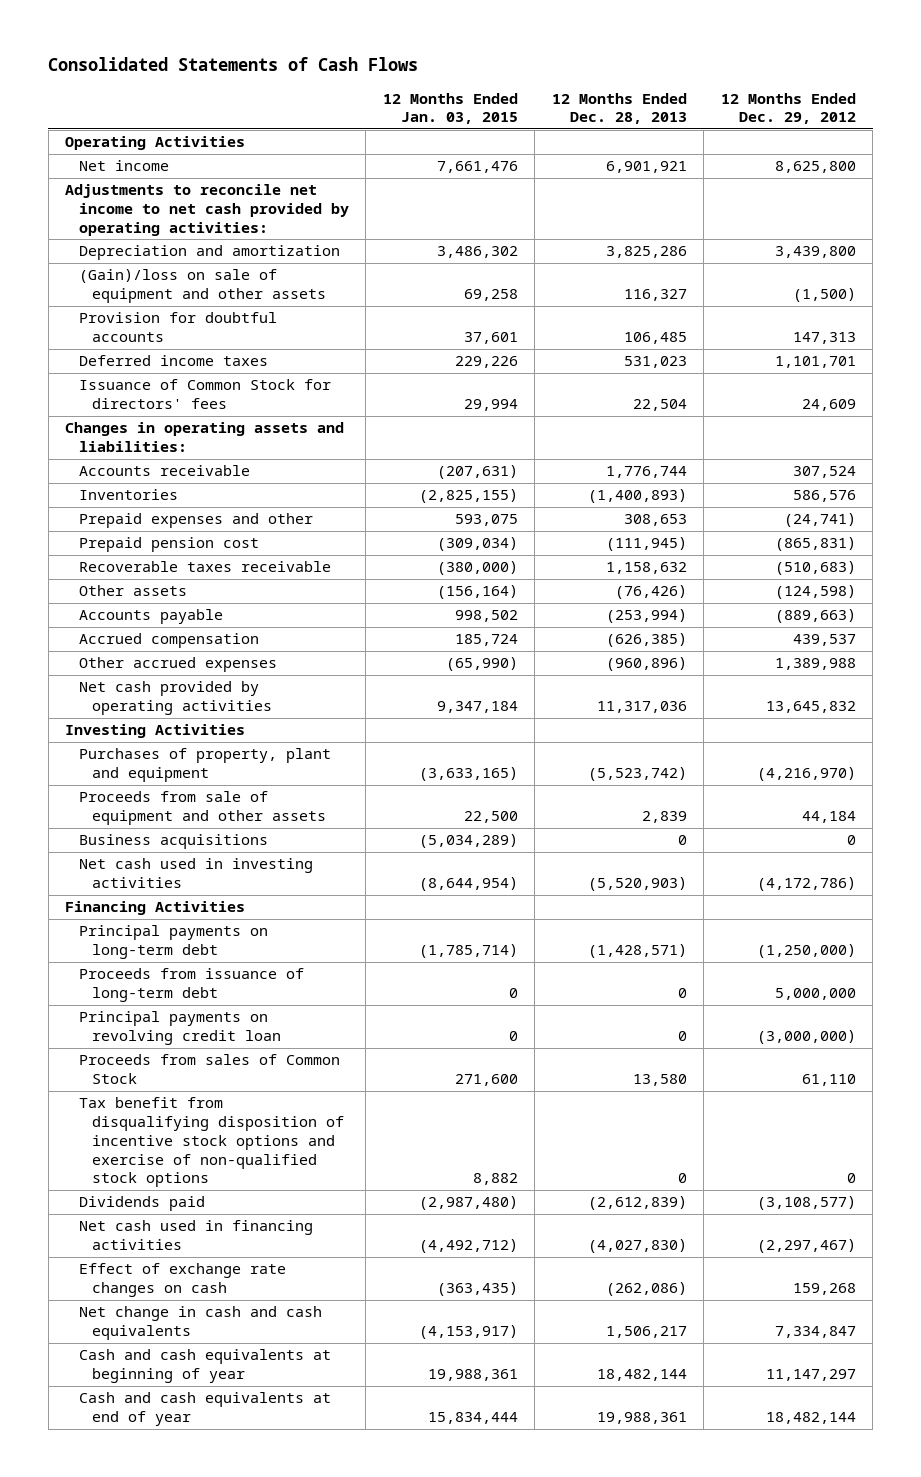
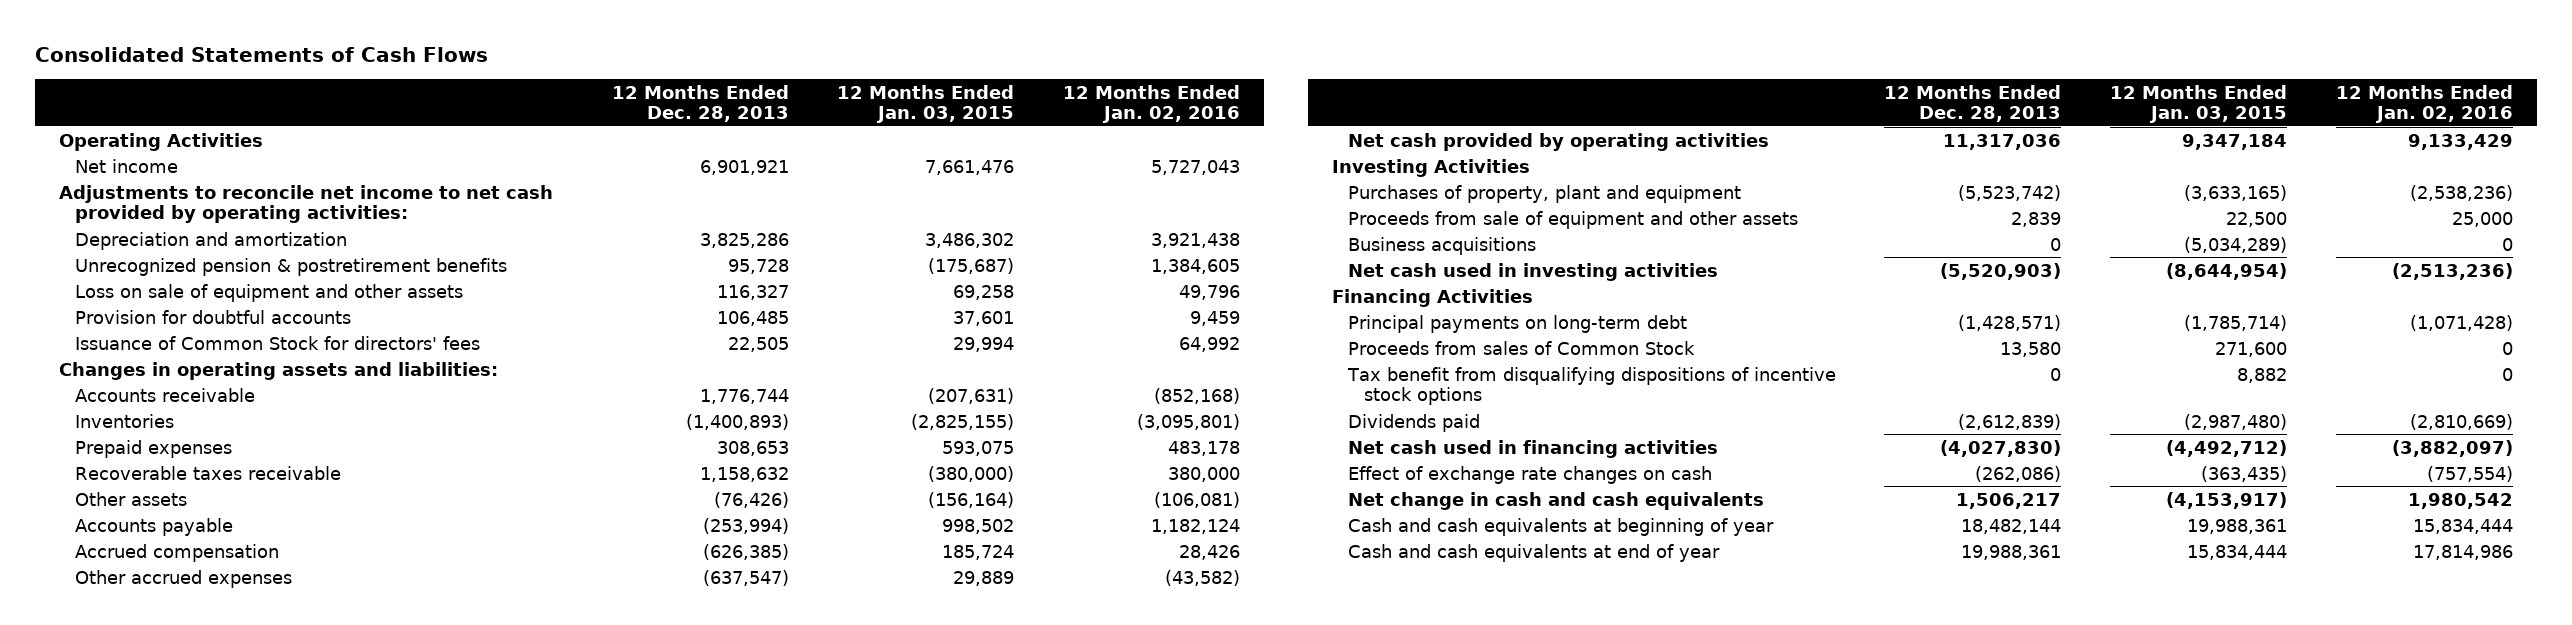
- | 12 Months Ended Jan. 03, 2015 | 12 Months Ended Dec. 28, 2013 | 12 Months Ended Dec. 29, 2012
+ | 12 Months Ended Dec. 28, 2013 | 12 Months Ended Jan. 03, 2015 | 12 Months Ended Jan. 02, 2016
- (Gain)/loss on sale of equipment and other assets | 69,258 | 116,327 | (1,500)
+ Unrecognized pension & postretirement benefits | 95,728 | (175,687) | 1,384,605
+ Loss on sale of equipment and other assets | 116,327 | 69,258 | 49,796
- Deferred income taxes | 229,226 | 531,023 | 1,101,701
- Issuance of Common Stock for directors' fees | 29,994 | 22,504 | 24,609
+ Issuance of Common Stock for directors' fees | 22,505 | 29,994 | 64,992
- Prepaid expenses and other | 593,075 | 308,653 | (24,741)
- Prepaid pension cost | (309,034) | (111,945) | (865,831)
+ Prepaid expenses | 308,653 | 593,075 | 483,178
- Other accrued expenses | (65,990) | (960,896) | 1,389,988
+ Other accrued expenses | (637,547) | 29,889 | (43,582)
- Proceeds from issuance of long-term debt | 0 | 0 | 5,000,000
- Principal payments on revolving credit loan | 0 | 0 | (3,000,000)
- Tax benefit from disqualifying disposition of incentive stock options and exercise of non-qualified stock options | 8,882 | 0 | 0
+ Tax benefit from disqualifying dispositions of incentive stock options | 0 | 8,882 | 0

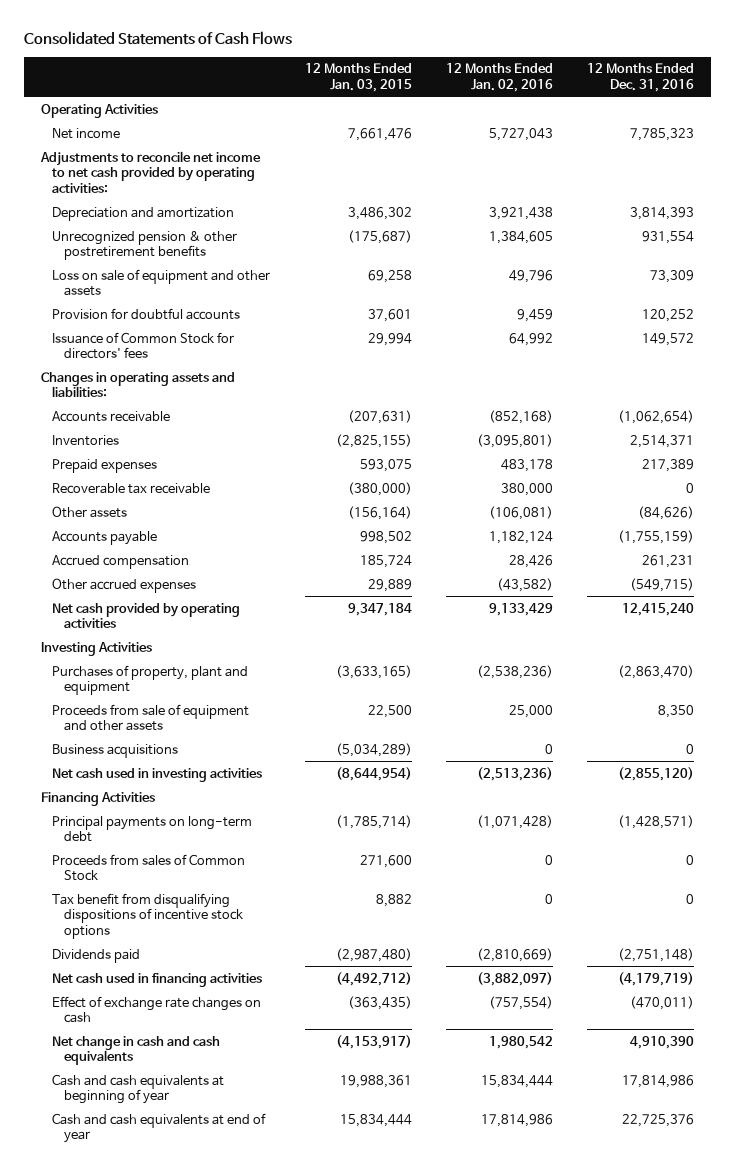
- | 12 Months Ended Dec. 28, 2013 | 12 Months Ended Jan. 03, 2015 | 12 Months Ended Jan. 02, 2016
+ | 12 Months Ended Jan. 03, 2015 | 12 Months Ended Jan. 02, 2016 | 12 Months Ended Dec. 31, 2016
- Unrecognized pension & postretirement benefits | 95,728 | (175,687) | 1,384,605
+ Unrecognized pension & other postretirement benefits | (175,687) | 1,384,605 | 931,554
- Recoverable taxes receivable | 1,158,632 | (380,000) | 380,000
+ Recoverable tax receivable | (380,000) | 380,000 | 0

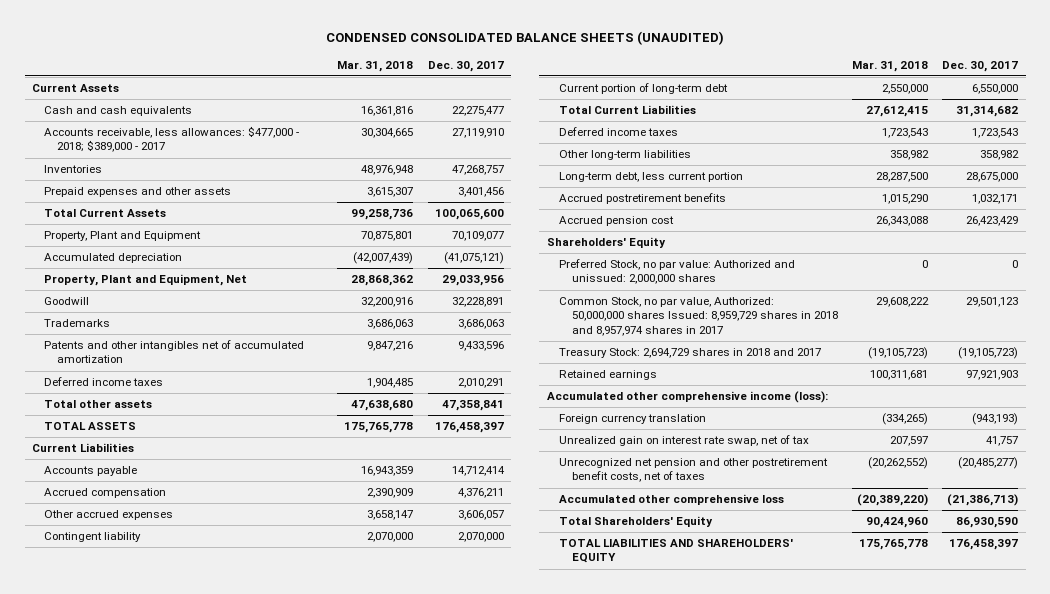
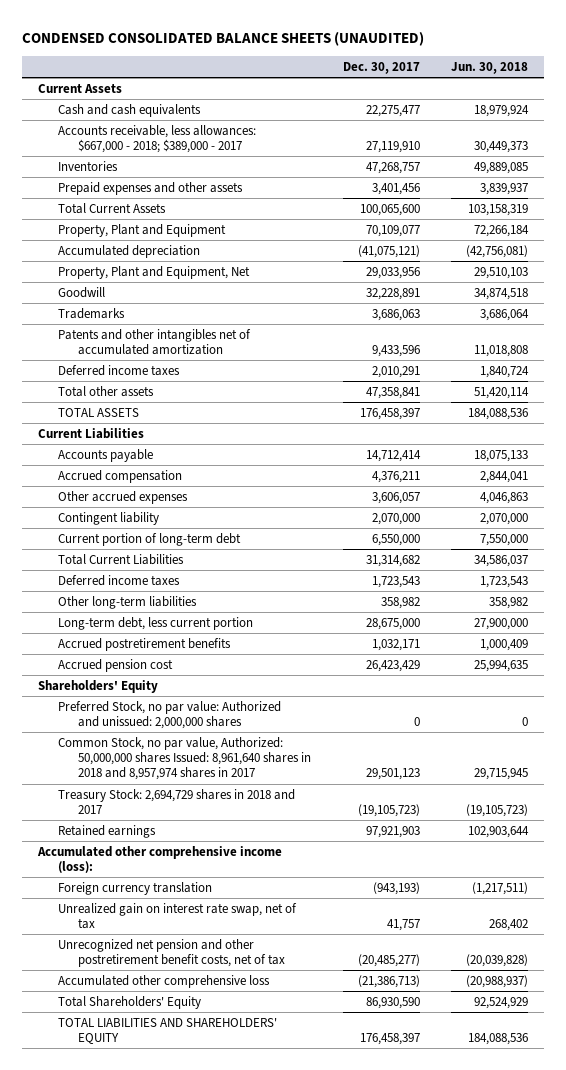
- | Mar. 31, 2018 | Dec. 30, 2017
+ | Dec. 30, 2017 | Jun. 30, 2018
- Accounts receivable, less allowances: $477,000 - 2018; $389,000 - 2017 | 30,304,665 | 27,119,910
+ Accounts receivable, less allowances: $667,000 - 2018; $389,000 - 2017 | 27,119,910 | 30,449,373
- Common Stock, no par value, Authorized: 50,000,000 shares Issued: 8,959,729 shares in 2018 and 8,957,974 shares in 2017 | 29,608,222 | 29,501,123
+ Common Stock, no par value, Authorized: 50,000,000 shares Issued: 8,961,640 shares in 2018 and 8,957,974 shares in 2017 | 29,501,123 | 29,715,945
- Unrecognized net pension and other postretirement benefit costs, net of taxes | (20,262,552) | (20,485,277)
+ Unrecognized net pension and other postretirement benefit costs, net of tax | (20,485,277) | (20,039,828)

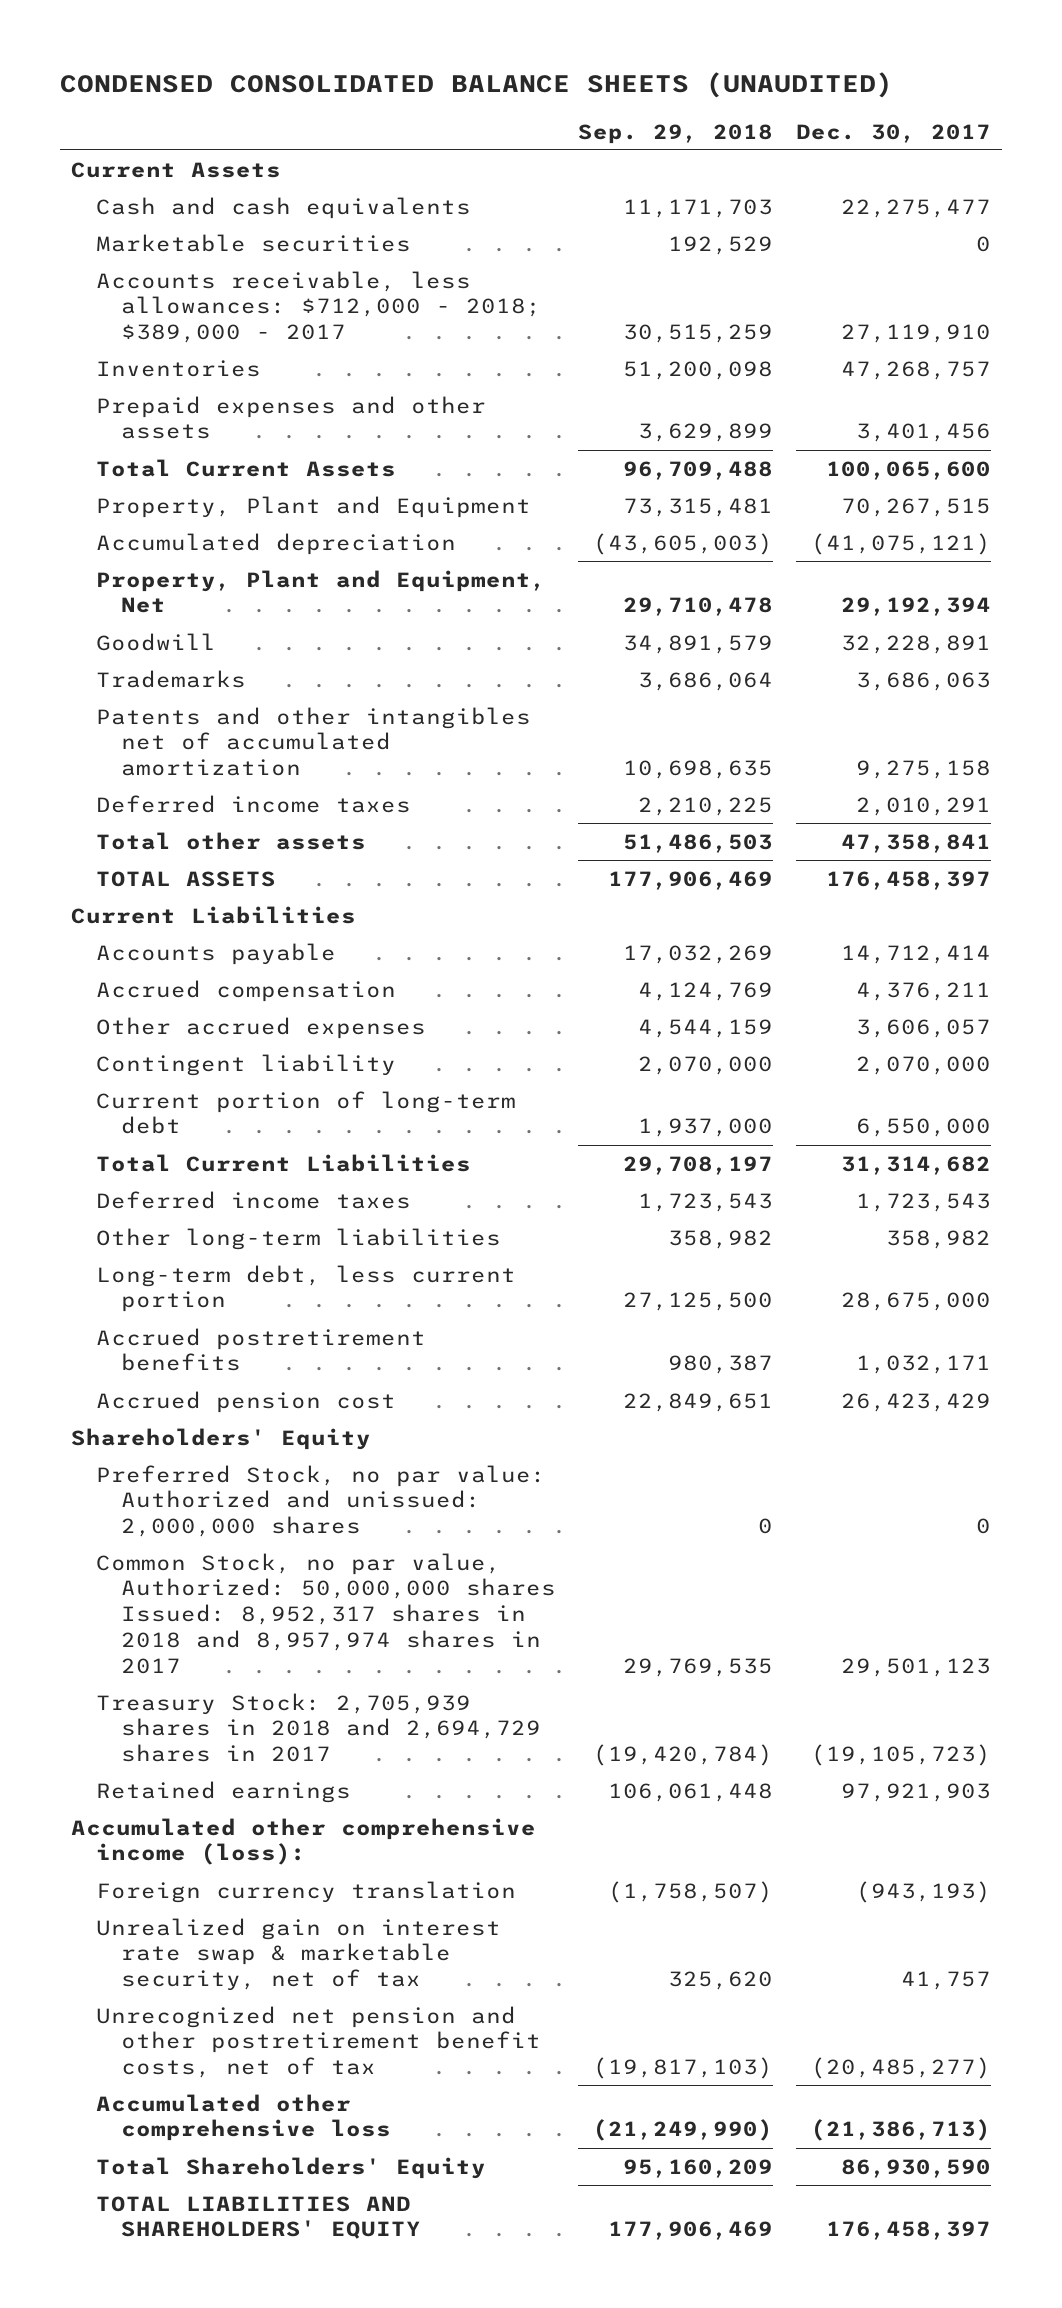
- | Dec. 30, 2017 | Jun. 30, 2018
+ | Sep. 29, 2018 | Dec. 30, 2017
- Accounts receivable, less allowances: $667,000 - 2018; $389,000 - 2017 | 27,119,910 | 30,449,373
+ Marketable securities | 192,529 | 0
+ Accounts receivable, less allowances: $712,000 - 2018; $389,000 - 2017 | 30,515,259 | 27,119,910
- Property, Plant and Equipment | 70,109,077 | 72,266,184
+ Property, Plant and Equipment | 73,315,481 | 70,267,515
- Property, Plant and Equipment, Net | 29,033,956 | 29,510,103
+ Property, Plant and Equipment, Net | 29,710,478 | 29,192,394
- Patents and other intangibles net of accumulated amortization | 9,433,596 | 11,018,808
+ Patents and other intangibles net of accumulated amortization | 10,698,635 | 9,275,158
- Common Stock, no par value, Authorized: 50,000,000 shares Issued: 8,961,640 shares in 2018 and 8,957,974 shares in 2017 | 29,501,123 | 29,715,945
- Treasury Stock: 2,694,729 shares in 2018 and 2017 | (19,105,723) | (19,105,723)
+ Common Stock, no par value, Authorized: 50,000,000 shares Issued: 8,952,317 shares in 2018 and 8,957,974 shares in 2017 | 29,769,535 | 29,501,123
+ Treasury Stock: 2,705,939 shares in 2018 and 2,694,729 shares in 2017 | (19,420,784) | (19,105,723)
- Unrealized gain on interest rate swap, net of tax | 41,757 | 268,402
+ Unrealized gain on interest rate swap & marketable security, net of tax | 325,620 | 41,757

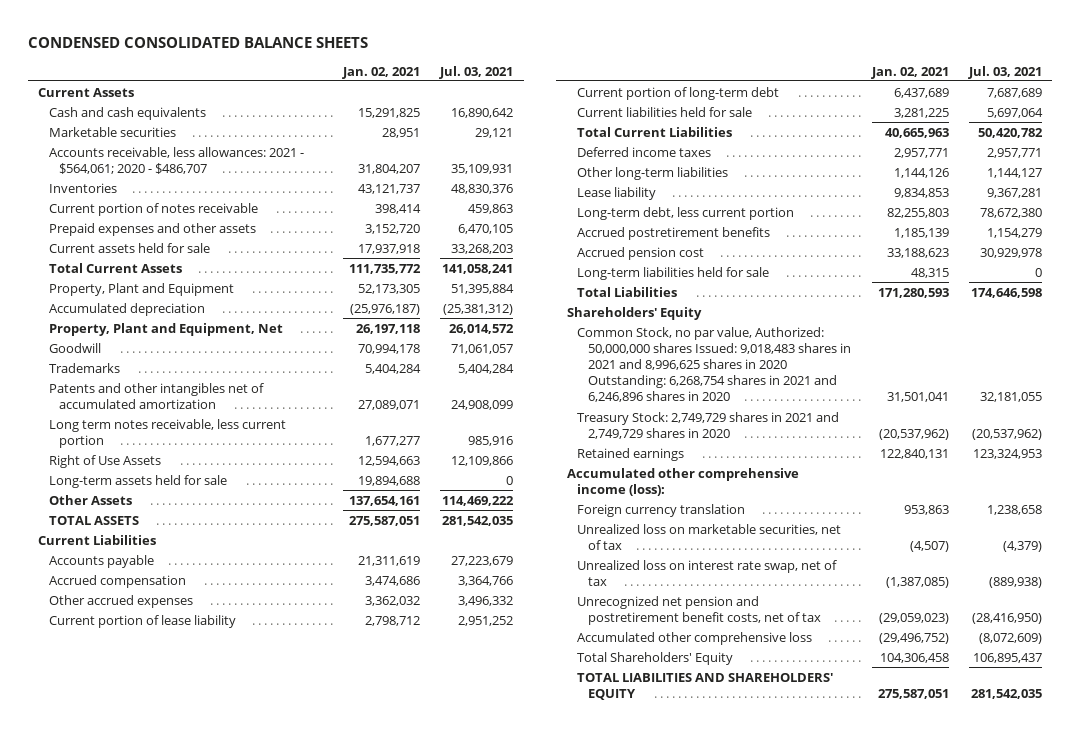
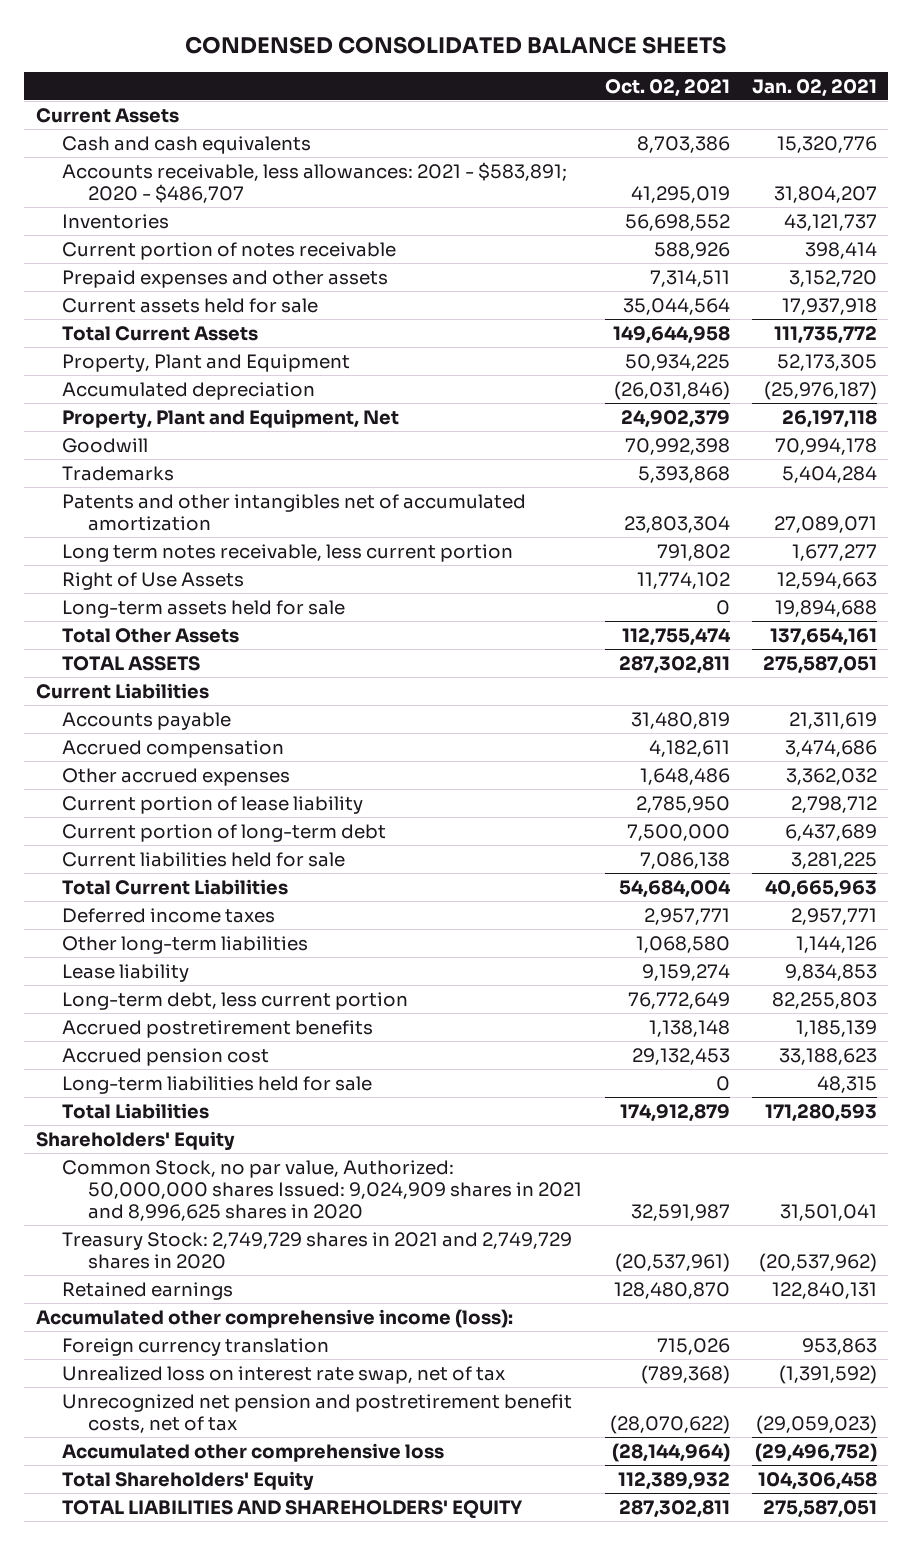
- | Jan. 02, 2021 | Jul. 03, 2021
+ | Oct. 02, 2021 | Jan. 02, 2021
- Cash and cash equivalents | 15,291,825 | 16,890,642
- Marketable securities | 28,951 | 29,121
- Accounts receivable, less allowances: 2021 - $564,061; 2020 - $486,707 | 31,804,207 | 35,109,931
+ Cash and cash equivalents | 8,703,386 | 15,320,776
+ Accounts receivable, less allowances: 2021 - $583,891; 2020 - $486,707 | 41,295,019 | 31,804,207
- Other Assets | 137,654,161 | 114,469,222
+ Total Other Assets | 112,755,474 | 137,654,161
- Common Stock, no par value, Authorized: 50,000,000 shares Issued: 9,018,483 shares in 2021 and 8,996,625 shares in 2020 Outstanding: 6,268,754 shares in 2021 and 6,246,896 shares in 2020 | 31,501,041 | 32,181,055
+ Common Stock, no par value, Authorized: 50,000,000 shares Issued: 9,024,909 shares in 2021 and 8,996,625 shares in 2020 | 32,591,987 | 31,501,041
- Unrealized loss on marketable securities, net of tax | (4,507) | (4,379)
- Unrealized loss on interest rate swap, net of tax | (1,387,085) | (889,938)
+ Unrealized loss on interest rate swap, net of tax | (789,368) | (1,391,592)

